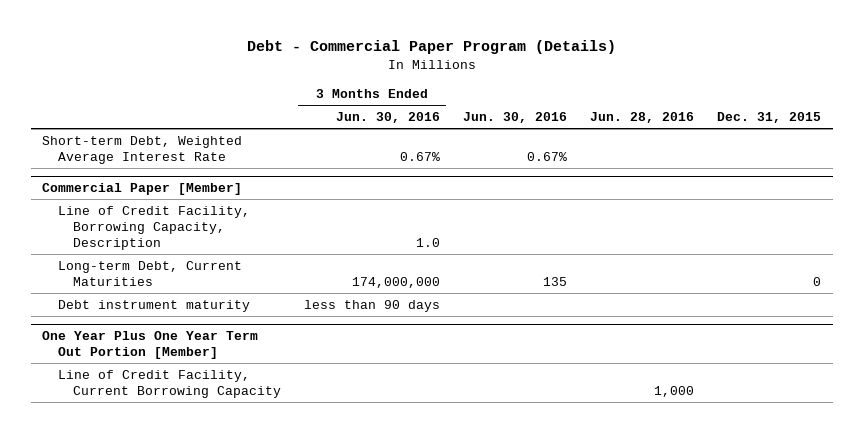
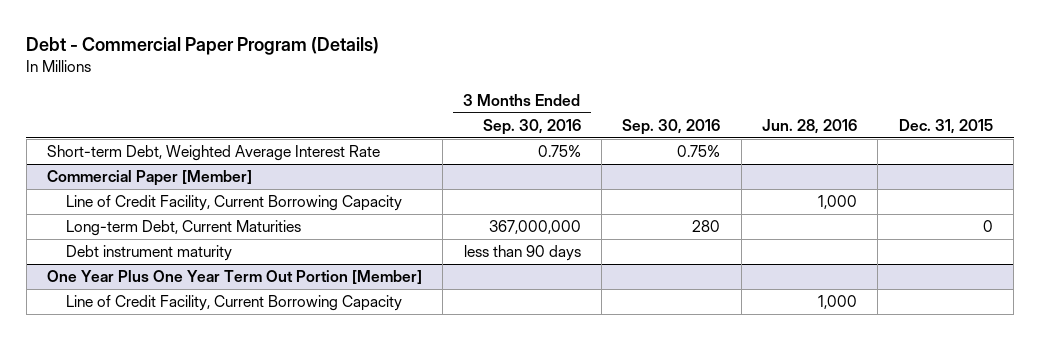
- | 3 Months Ended Jun. 30, 2016 | Jun. 30, 2016 | Jun. 28, 2016 | Dec. 31, 2015
+ | 3 Months Ended Sep. 30, 2016 | Sep. 30, 2016 | Jun. 28, 2016 | Dec. 31, 2015
@ Commercial Paper [Member]
- Line of Credit Facility, Borrowing Capacity, Description | 1.0 | | |
+ Line of Credit Facility, Current Borrowing Capacity | | | 1,000 |

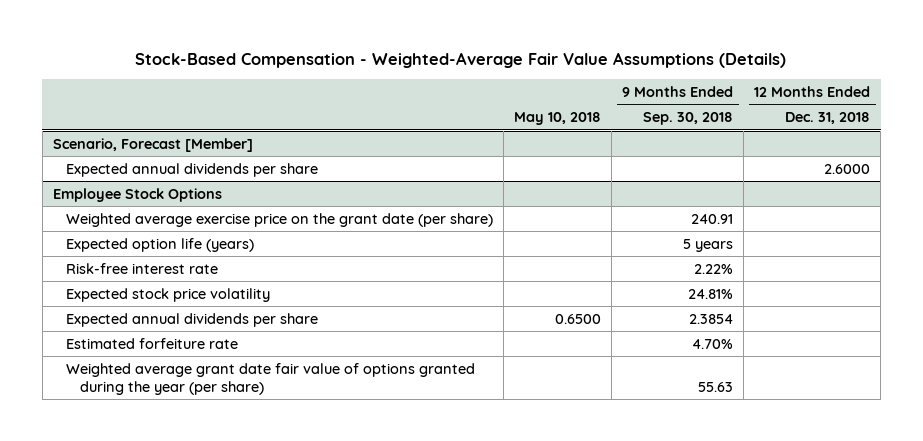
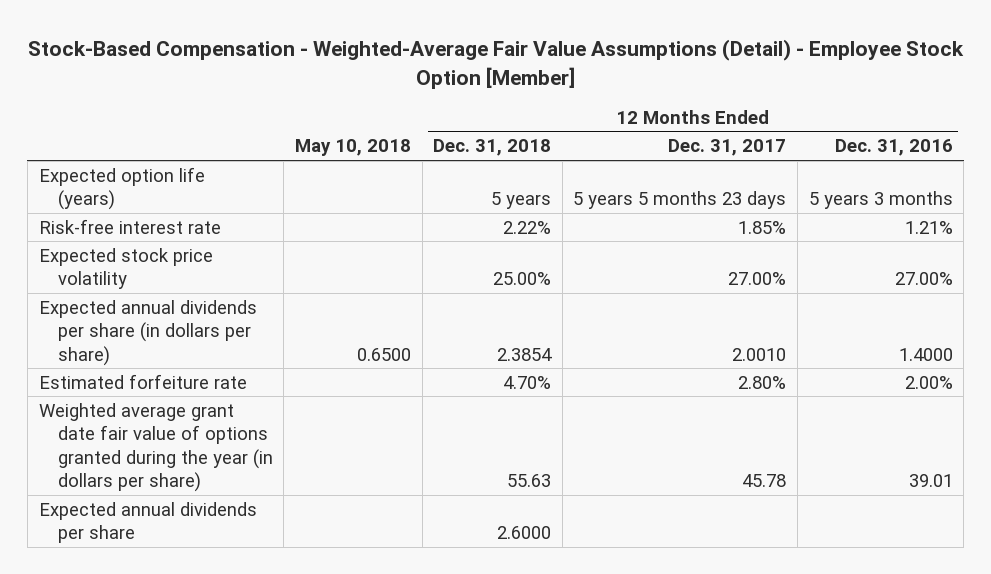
- Stock-Based Compensation - Weighted-Average Fair Value Assumptions (Details)
+ Stock-Based Compensation - Weighted-Average Fair Value Assumptions (Detail) - Employee Stock Option [Member]
- | May 10, 2018 | 9 Months Ended Sep. 30, 2018 | 12 Months Ended Dec. 31, 2018
+ | May 10, 2018 | 12 Months Ended Dec. 31, 2018 | 12 Months Ended Dec. 31, 2017 | 12 Months Ended Dec. 31, 2016
- Scenario, Forecast [Member]
+ Expected option life (years) | | 5 years | 5 years 5 months 23 days | 5 years 3 months
+ Risk-free interest rate | | 2.22% | 1.85% | 1.21%
+ Expected stock price volatility | | 25.00% | 27.00% | 27.00%
+ Expected annual dividends per share (in dollars per share) | 0.6500 | 2.3854 | 2.0010 | 1.4000
+ Estimated forfeiture rate | | 4.70% | 2.80% | 2.00%
+ Weighted average grant date fair value of options granted during the year (in dollars per share) | | 55.63 | 45.78 | 39.01
- Employee Stock Options
- Weighted average exercise price on the grant date (per share) | | 240.91 |
- Expected option life (years) | | 5 years |
- Risk-free interest rate | | 2.22% |
- Expected stock price volatility | | 24.81% |
- Expected annual dividends per share | 0.6500 | 2.3854 |
- Estimated forfeiture rate | | 4.70% |
- Weighted average grant date fair value of options granted during the year (per share) | | 55.63 |

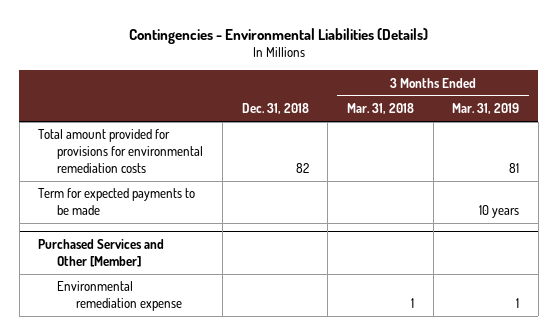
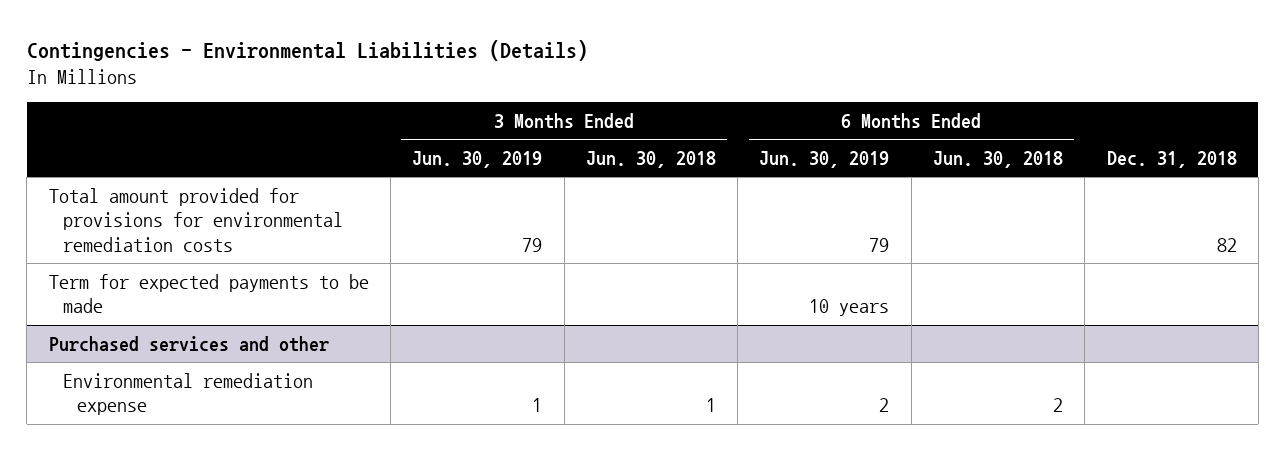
- | Dec. 31, 2018 | 3 Months Ended Mar. 31, 2018 | 3 Months Ended Mar. 31, 2019
+ | 3 Months Ended Jun. 30, 2019 | 3 Months Ended Jun. 30, 2018 | 6 Months Ended Jun. 30, 2019 | 6 Months Ended Jun. 30, 2018 | Dec. 31, 2018
- Purchased Services and Other [Member]
+ Purchased services and other

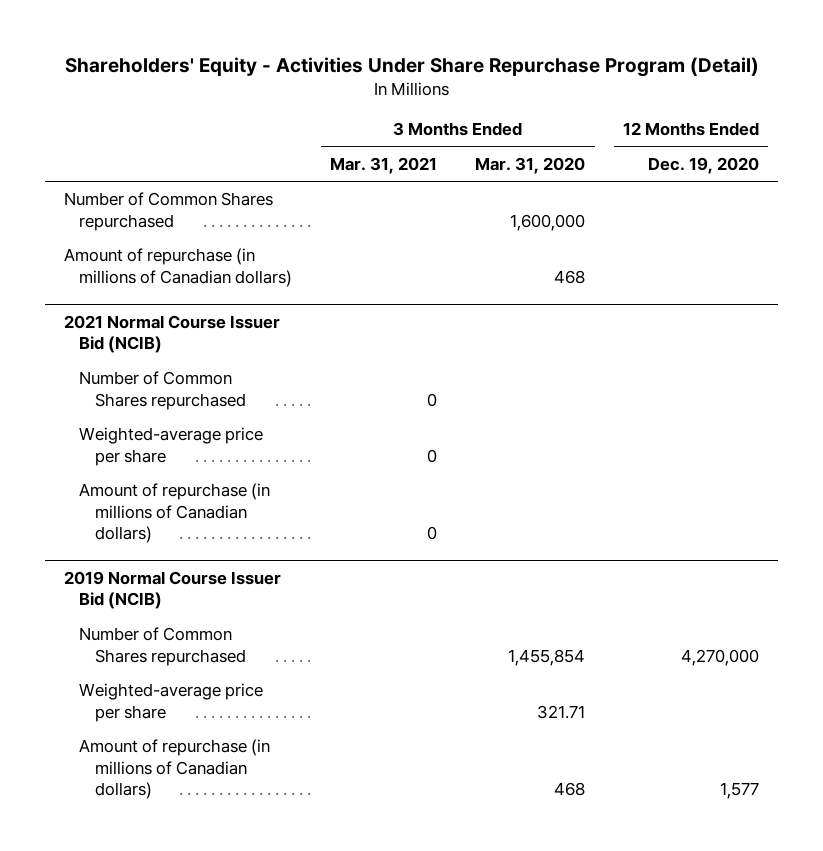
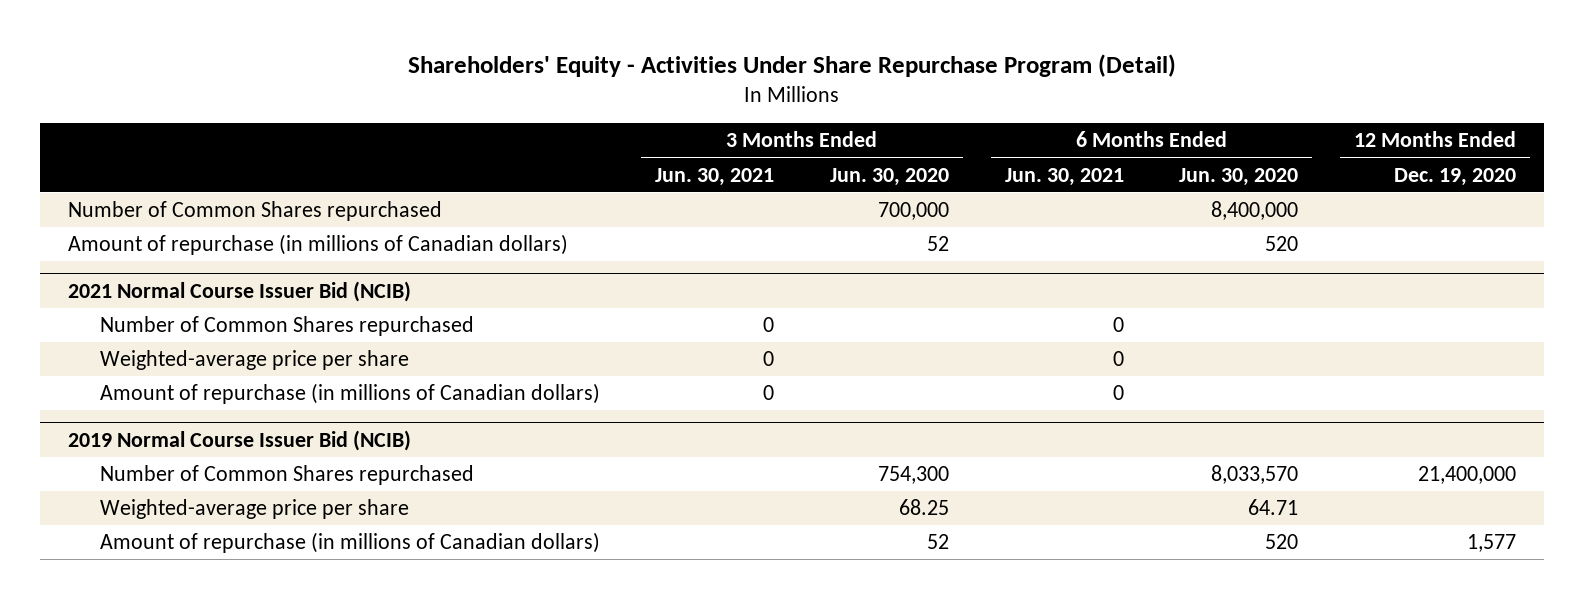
- | 3 Months Ended Mar. 31, 2021 | 3 Months Ended Mar. 31, 2020 | 12 Months Ended Dec. 19, 2020
+ | 3 Months Ended Jun. 30, 2021 | 3 Months Ended Jun. 30, 2020 | 6 Months Ended Jun. 30, 2021 | 6 Months Ended Jun. 30, 2020 | 12 Months Ended Dec. 19, 2020
@ 2019 Normal Course Issuer Bid (NCIB)
- Number of Common Shares repurchased | | 1,455,854 | 4,270,000
+ Number of Common Shares repurchased | | 754,300 | | 8,033,570 | 21,400,000

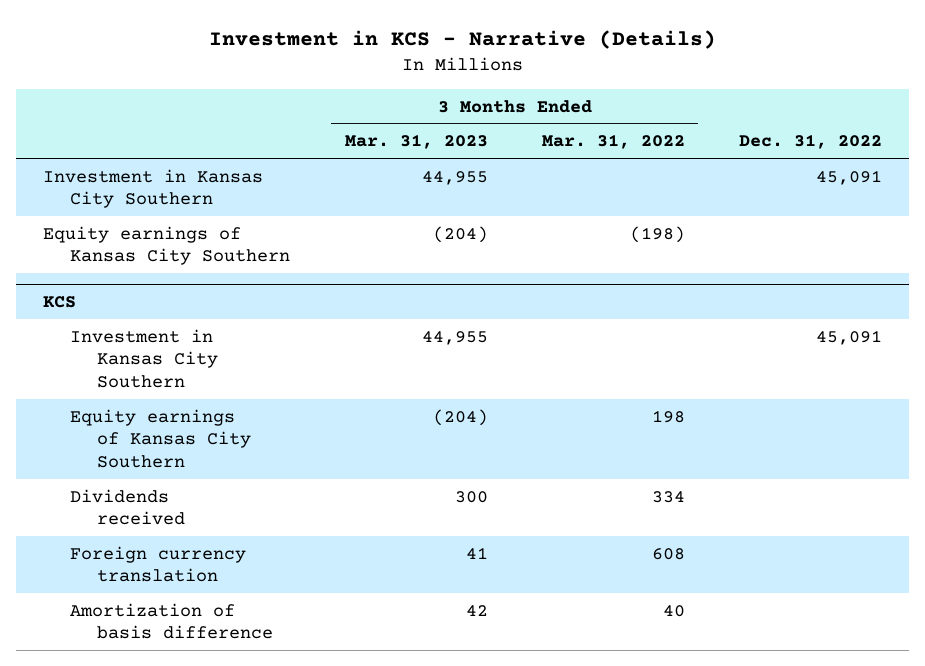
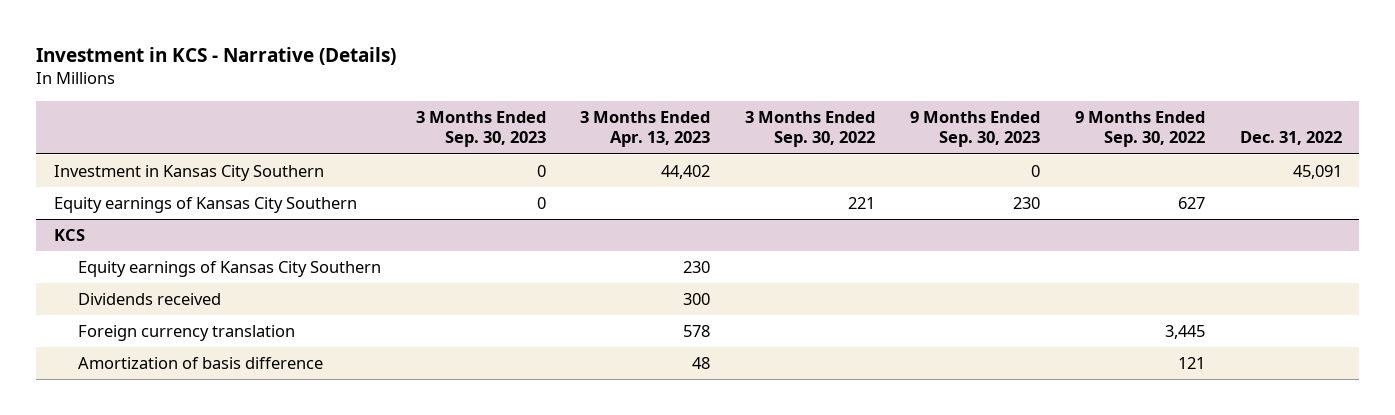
- | 3 Months Ended Mar. 31, 2023 | 3 Months Ended Mar. 31, 2022 | Dec. 31, 2022
+ | 3 Months Ended Sep. 30, 2023 | 3 Months Ended Apr. 13, 2023 | 3 Months Ended Sep. 30, 2022 | 9 Months Ended Sep. 30, 2023 | 9 Months Ended Sep. 30, 2022 | Dec. 31, 2022
@ KCS
- Investment in Kansas City Southern | 44,955 | | 45,091

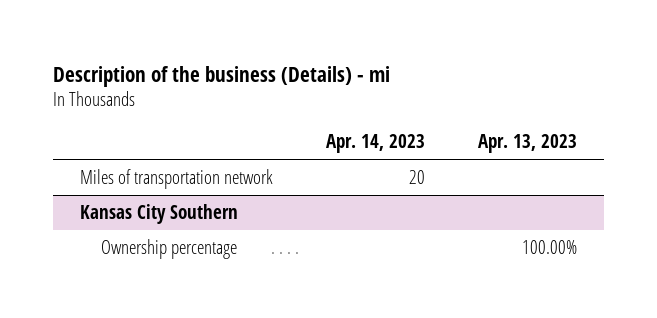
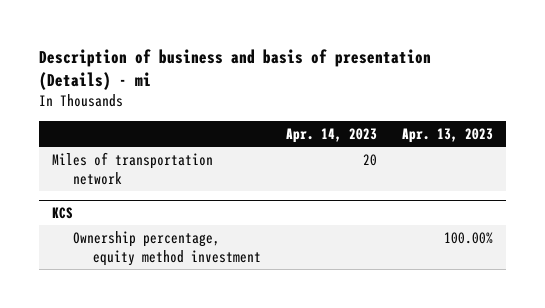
- Description of the business (Details) - mi
+ Description of business and basis of presentation (Details) - mi
- Kansas City Southern
- Ownership percentage | | 100.00%
+ KCS
+ Ownership percentage, equity method investment | | 100.00%

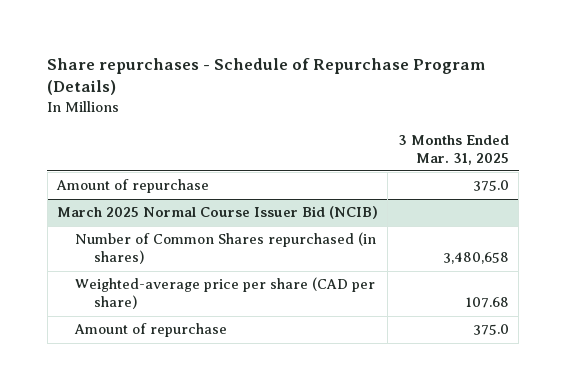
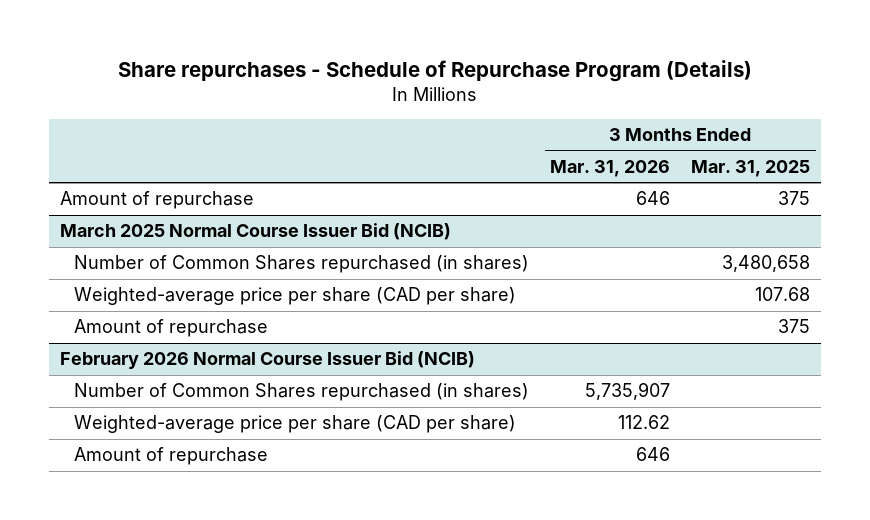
- | 3 Months Ended Mar. 31, 2025
+ | 3 Months Ended Mar. 31, 2026 | 3 Months Ended Mar. 31, 2025
- Amount of repurchase | 375.0
+ Amount of repurchase | 646 | 375
@ March 2025 Normal Course Issuer Bid (NCIB)
- Amount of repurchase | 375.0
+ Amount of repurchase | | 375
+ February 2026 Normal Course Issuer Bid (NCIB)
+ Number of Common Shares repurchased (in shares) | 5,735,907 |
+ Weighted-average price per share (CAD per share) | 112.62 |
+ Amount of repurchase | 646 |

